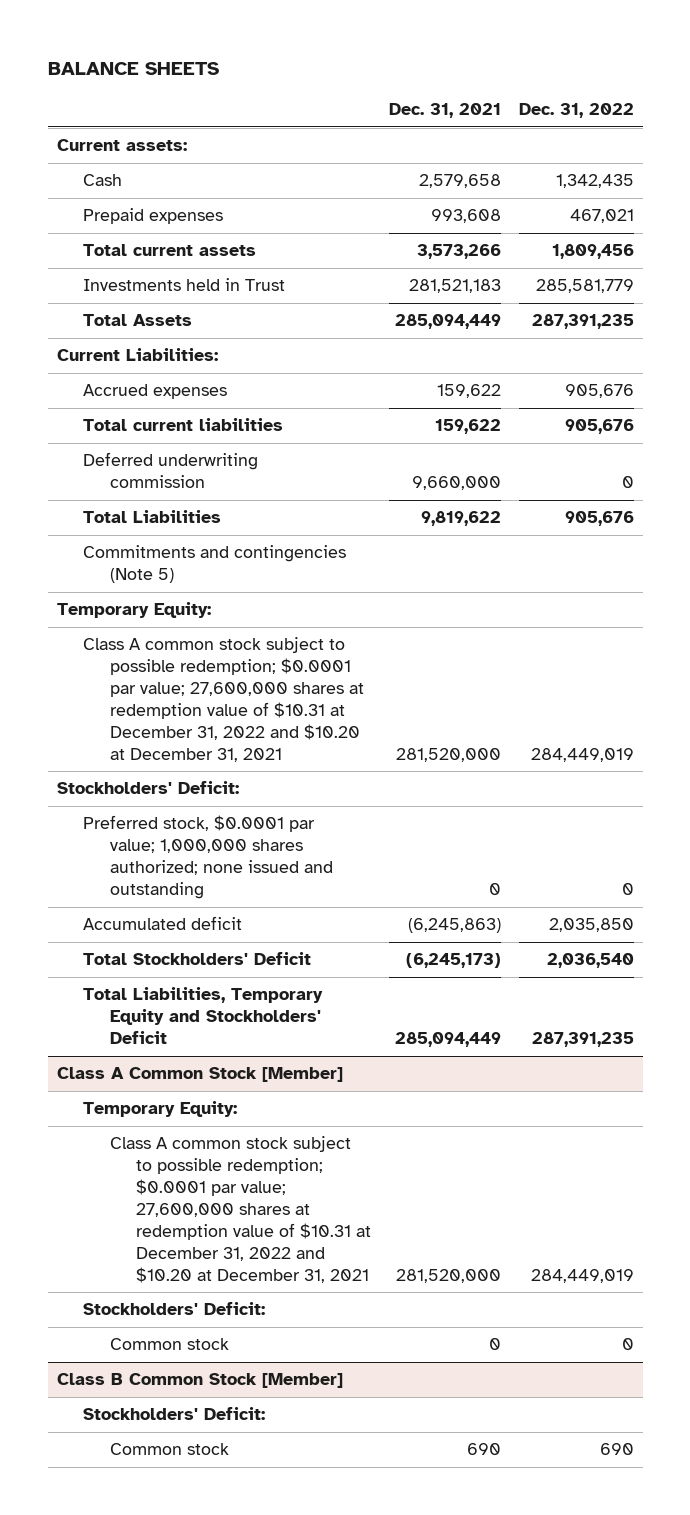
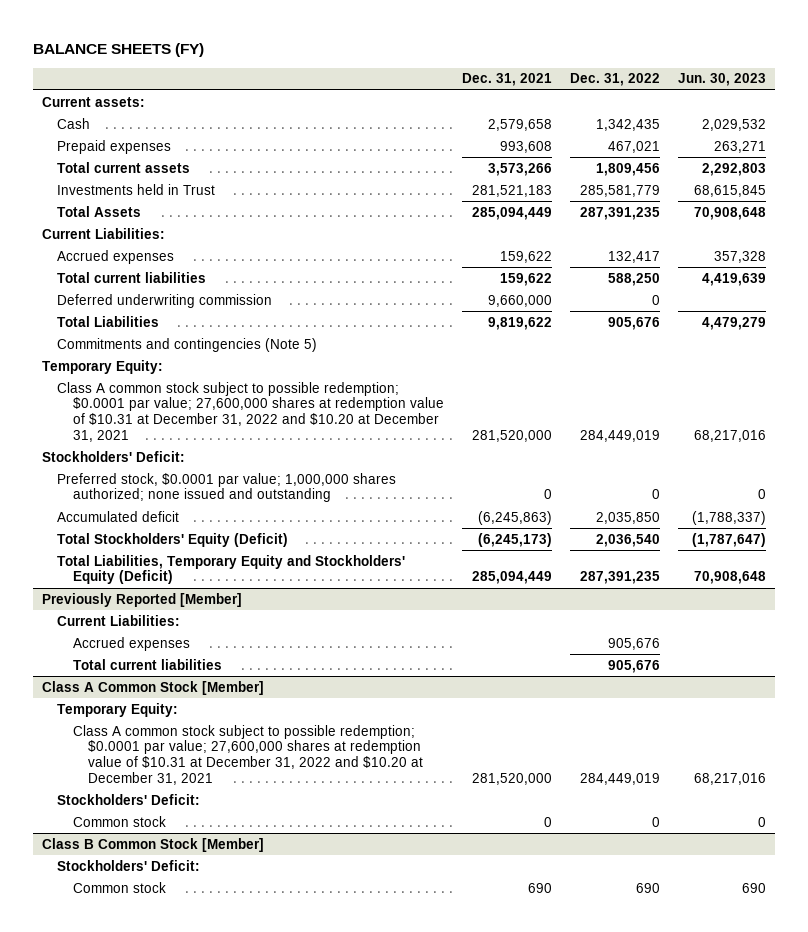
- BALANCE SHEETS
+ BALANCE SHEETS (FY)
- | Dec. 31, 2021 | Dec. 31, 2022
+ | Dec. 31, 2021 | Dec. 31, 2022 | Jun. 30, 2023
- Accrued expenses | 159,622 | 905,676
- Total current liabilities | 159,622 | 905,676
+ Accrued expenses | 159,622 | 132,417 | 357,328
+ Total current liabilities | 159,622 | 588,250 | 4,419,639
- Total Stockholders' Deficit | (6,245,173) | 2,036,540
- Total Liabilities, Temporary Equity and Stockholders' Deficit | 285,094,449 | 287,391,235
+ Total Stockholders' Equity (Deficit) | (6,245,173) | 2,036,540 | (1,787,647)
+ Total Liabilities, Temporary Equity and Stockholders' Equity (Deficit) | 285,094,449 | 287,391,235 | 70,908,648
+ Previously Reported [Member]
+ Current Liabilities:
+ Accrued expenses | | 905,676 |
+ Total current liabilities | | 905,676 |

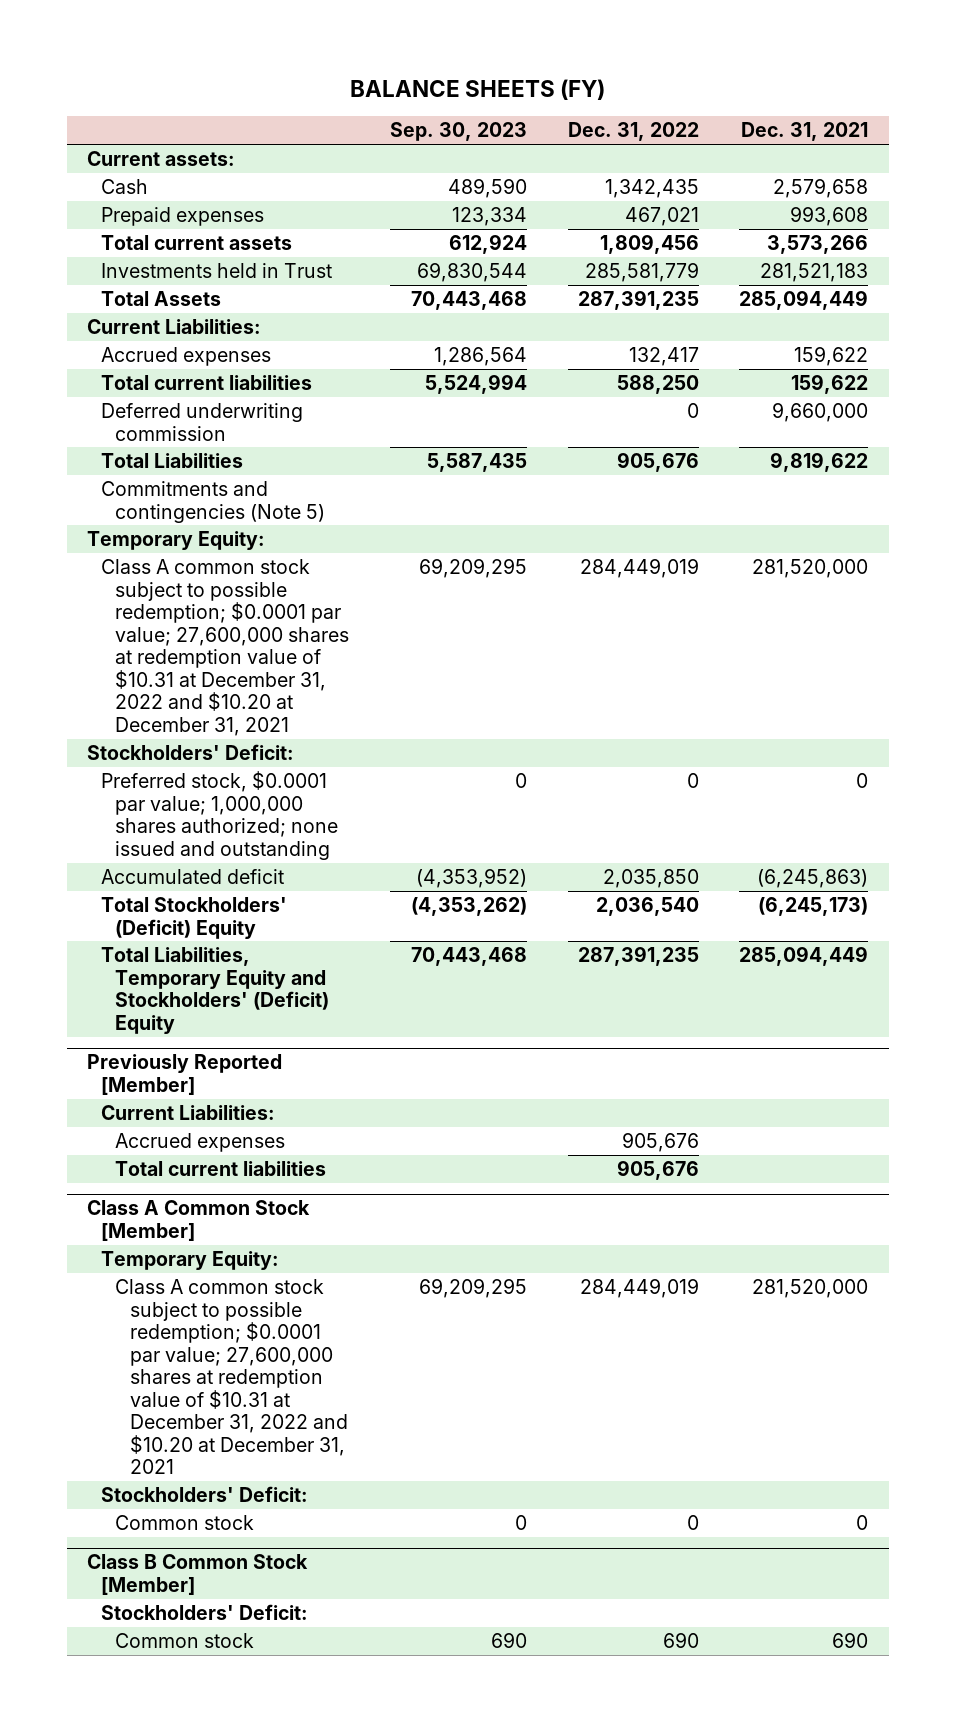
- | Dec. 31, 2021 | Dec. 31, 2022 | Jun. 30, 2023
+ | Sep. 30, 2023 | Dec. 31, 2022 | Dec. 31, 2021
- Total Stockholders' Equity (Deficit) | (6,245,173) | 2,036,540 | (1,787,647)
- Total Liabilities, Temporary Equity and Stockholders' Equity (Deficit) | 285,094,449 | 287,391,235 | 70,908,648
+ Total Stockholders' (Deficit) Equity | (4,353,262) | 2,036,540 | (6,245,173)
+ Total Liabilities, Temporary Equity and Stockholders' (Deficit) Equity | 70,443,468 | 287,391,235 | 285,094,449

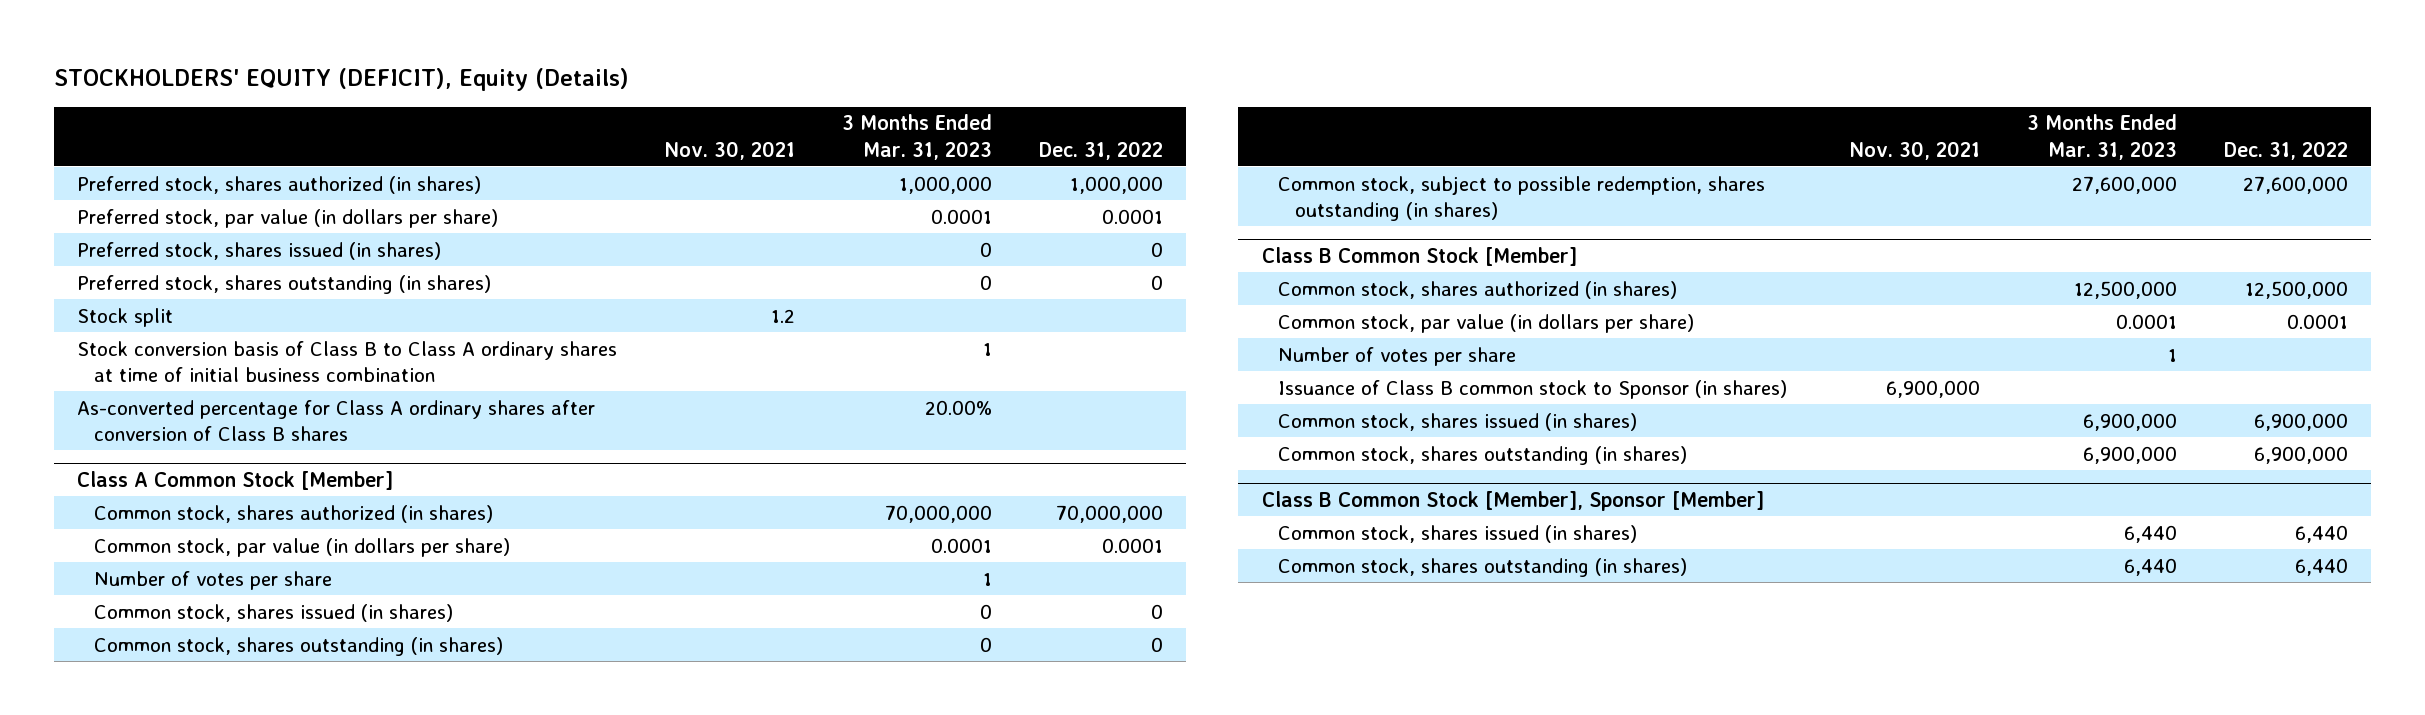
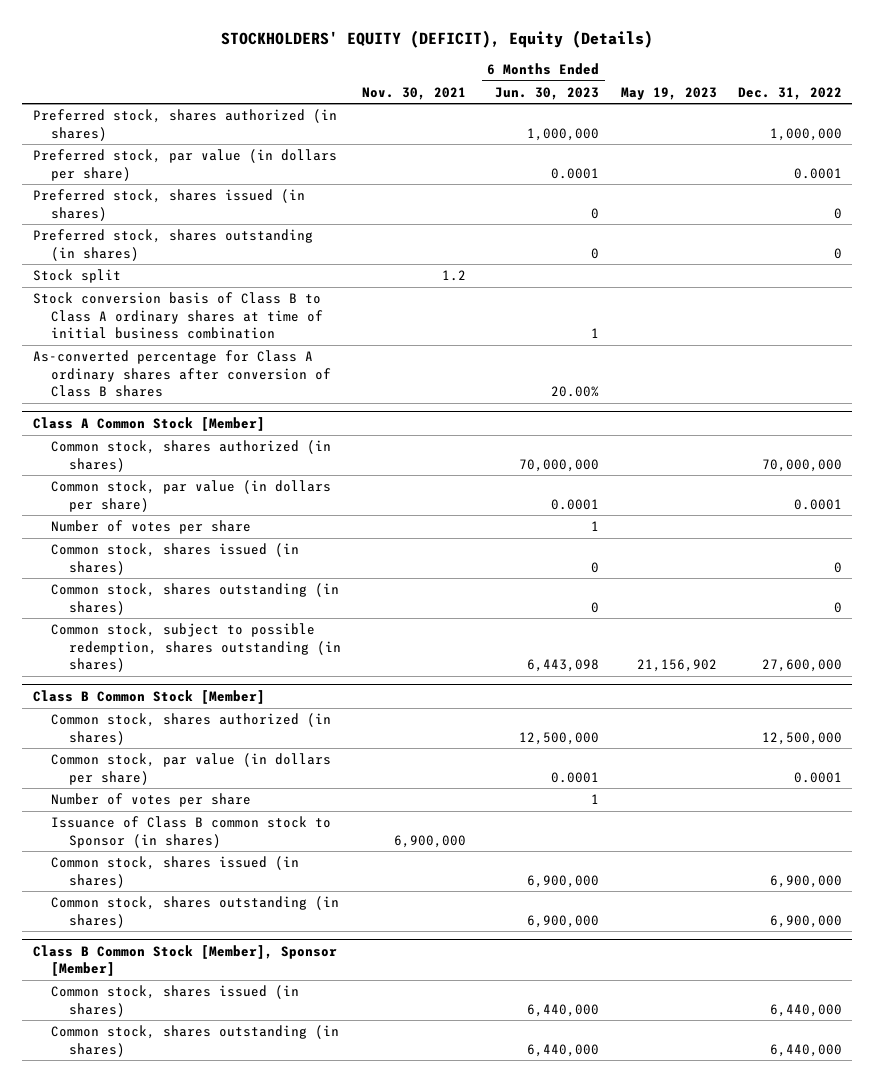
- | Nov. 30, 2021 | 3 Months Ended Mar. 31, 2023 | Dec. 31, 2022
+ | Nov. 30, 2021 | 6 Months Ended Jun. 30, 2023 | May 19, 2023 | Dec. 31, 2022
@ Class B Common Stock [Member], Sponsor [Member]
- Common stock, shares issued (in shares) | | 6,440 | 6,440
- Common stock, shares outstanding (in shares) | | 6,440 | 6,440
+ Common stock, shares issued (in shares) | | 6,440,000 | | 6,440,000
+ Common stock, shares outstanding (in shares) | | 6,440,000 | | 6,440,000

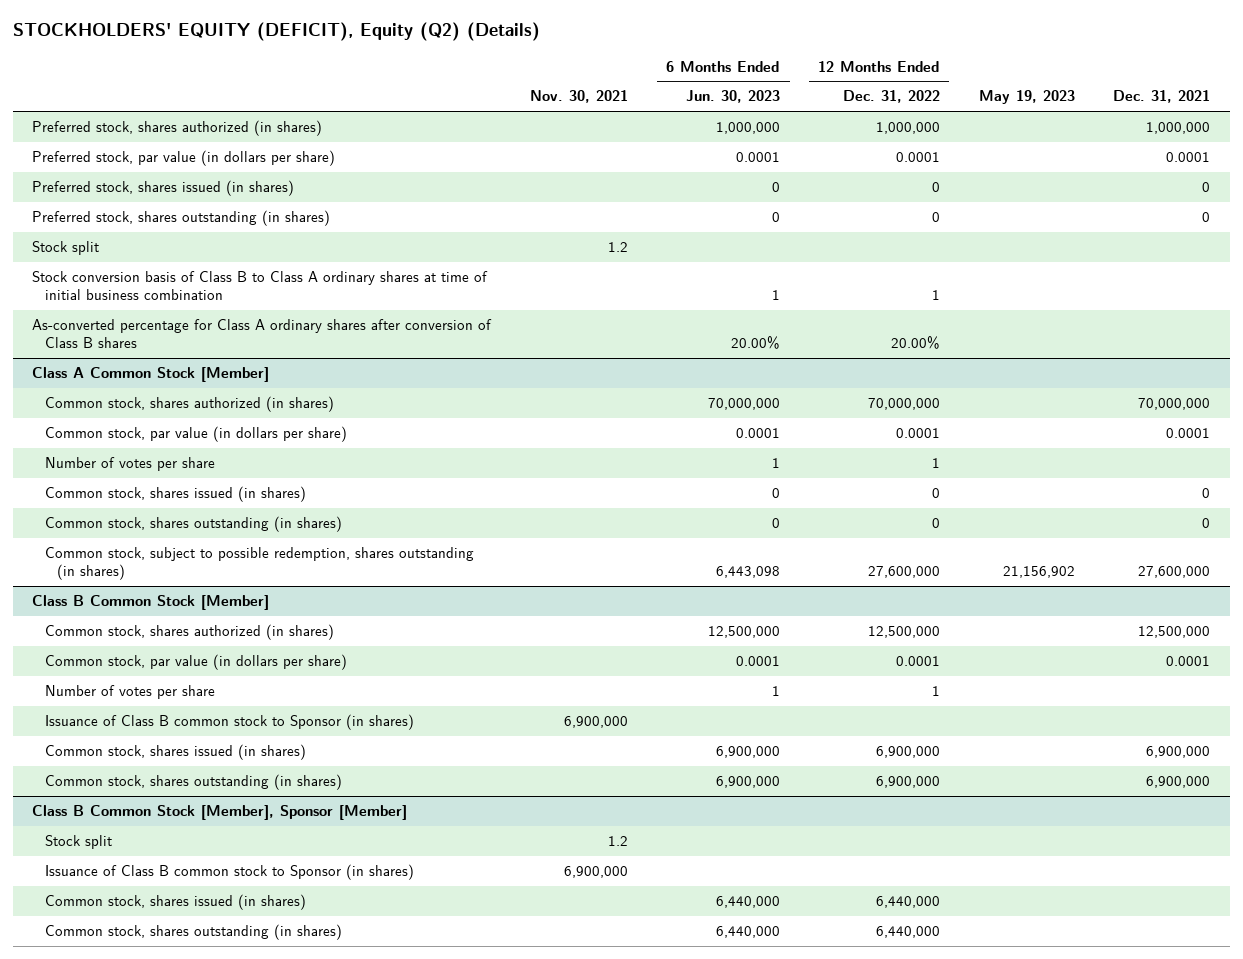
- STOCKHOLDERS' EQUITY (DEFICIT), Equity (Details)
+ STOCKHOLDERS' EQUITY (DEFICIT), Equity (Q2) (Details)
- | Nov. 30, 2021 | 6 Months Ended Jun. 30, 2023 | May 19, 2023 | Dec. 31, 2022
+ | Nov. 30, 2021 | 6 Months Ended Jun. 30, 2023 | 12 Months Ended Dec. 31, 2022 | May 19, 2023 | Dec. 31, 2021
@ Class B Common Stock [Member], Sponsor [Member]
+ Stock split | 1.2 | | | |
+ Issuance of Class B common stock to Sponsor (in shares) | 6,900,000 | | | |

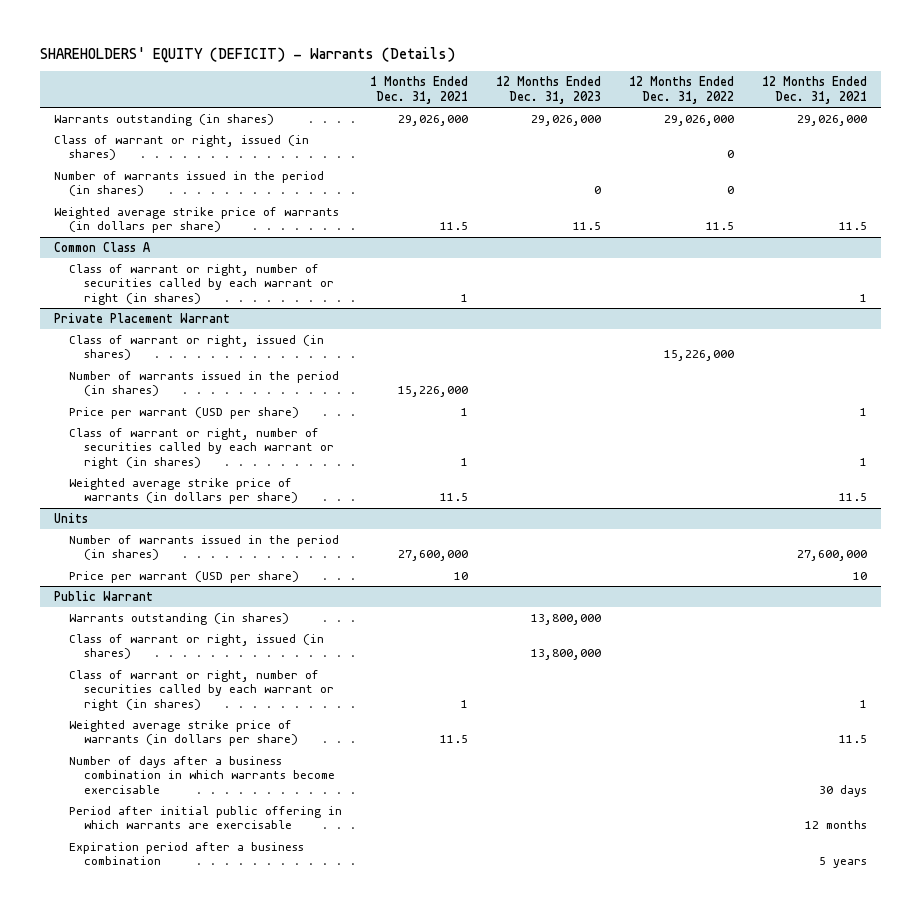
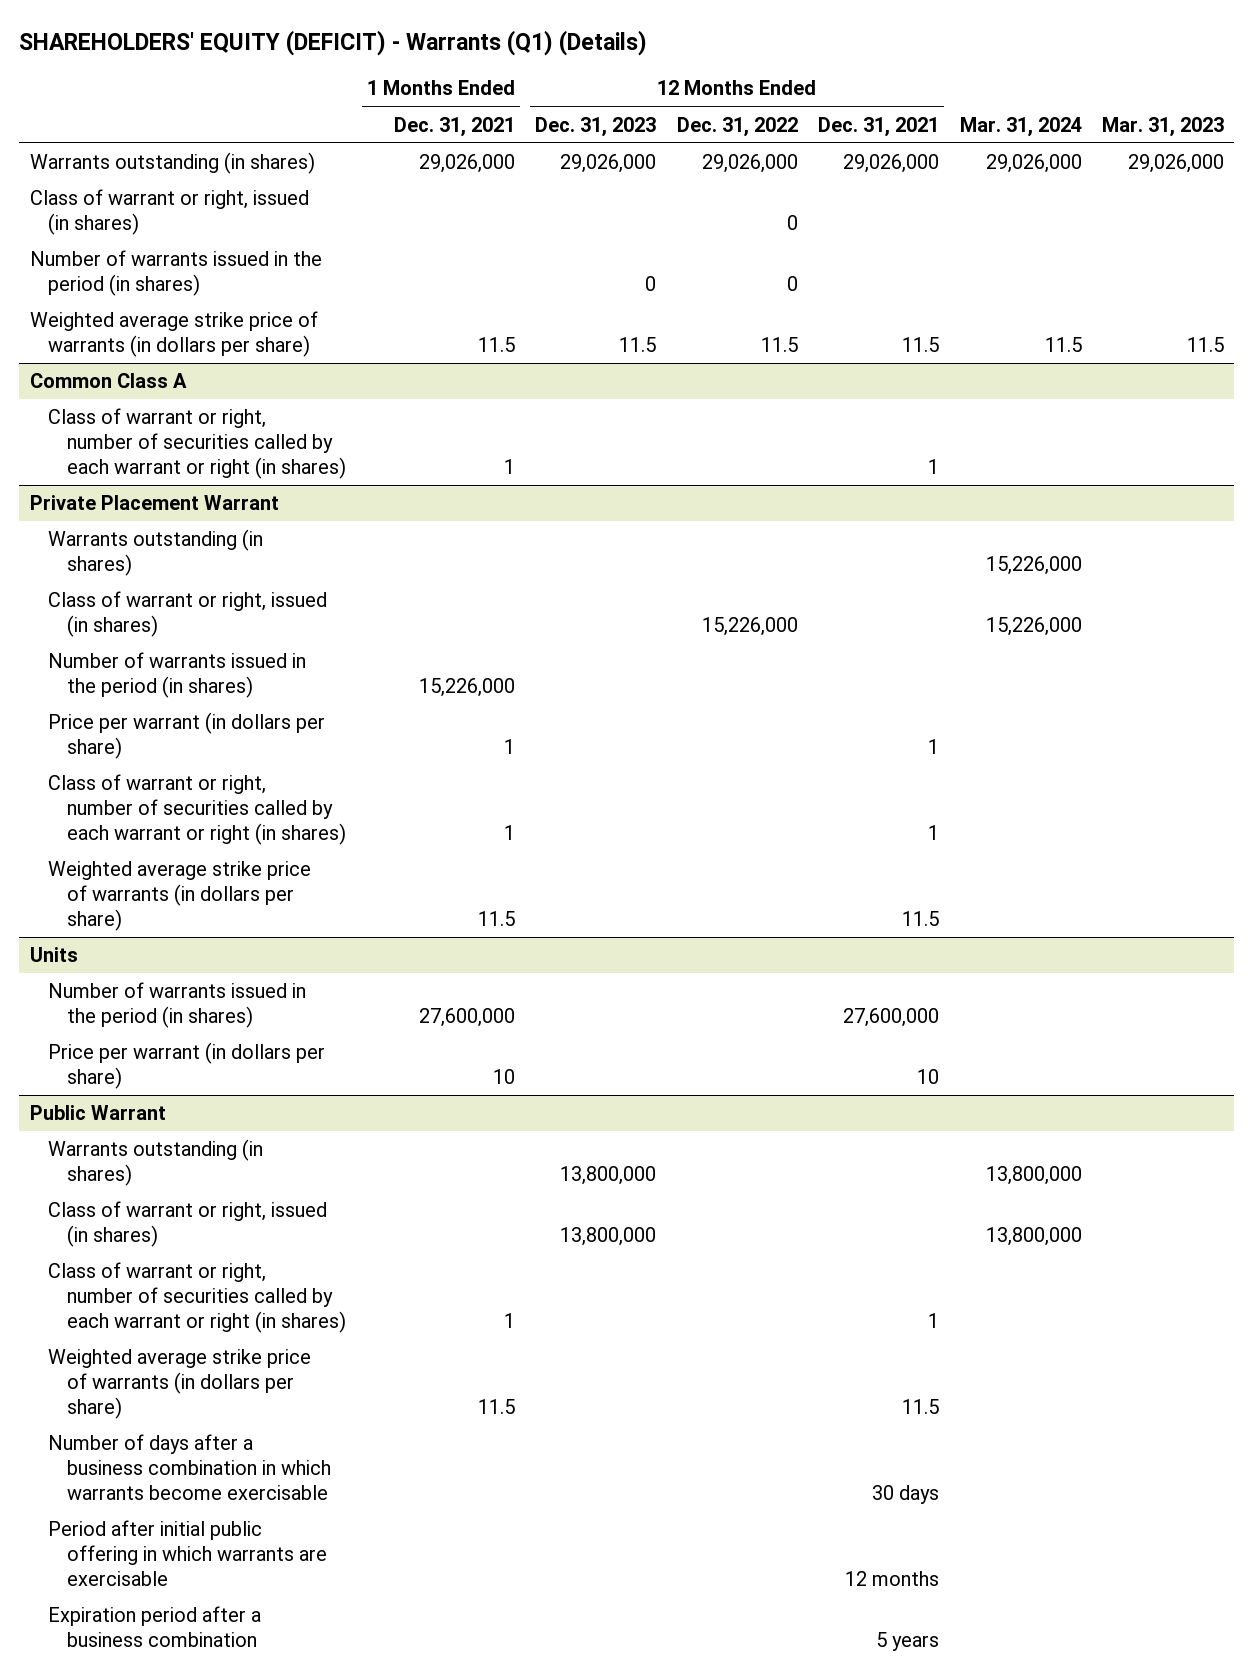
- SHAREHOLDERS' EQUITY (DEFICIT) - Warrants (Details)
+ SHAREHOLDERS' EQUITY (DEFICIT) - Warrants (Q1) (Details)
- | 1 Months Ended Dec. 31, 2021 | 12 Months Ended Dec. 31, 2023 | 12 Months Ended Dec. 31, 2022 | 12 Months Ended Dec. 31, 2021
+ | 1 Months Ended Dec. 31, 2021 | 12 Months Ended Dec. 31, 2023 | 12 Months Ended Dec. 31, 2022 | 12 Months Ended Dec. 31, 2021 | Mar. 31, 2024 | Mar. 31, 2023
@ Private Placement Warrant
+ Warrants outstanding (in shares) | | | | | 15,226,000 |
- Price per warrant (USD per share) | 1 | | | 1
+ Price per warrant (in dollars per share) | 1 | | | 1 | |
@ Units
- Price per warrant (USD per share) | 10 | | | 10
+ Price per warrant (in dollars per share) | 10 | | | 10 | |

